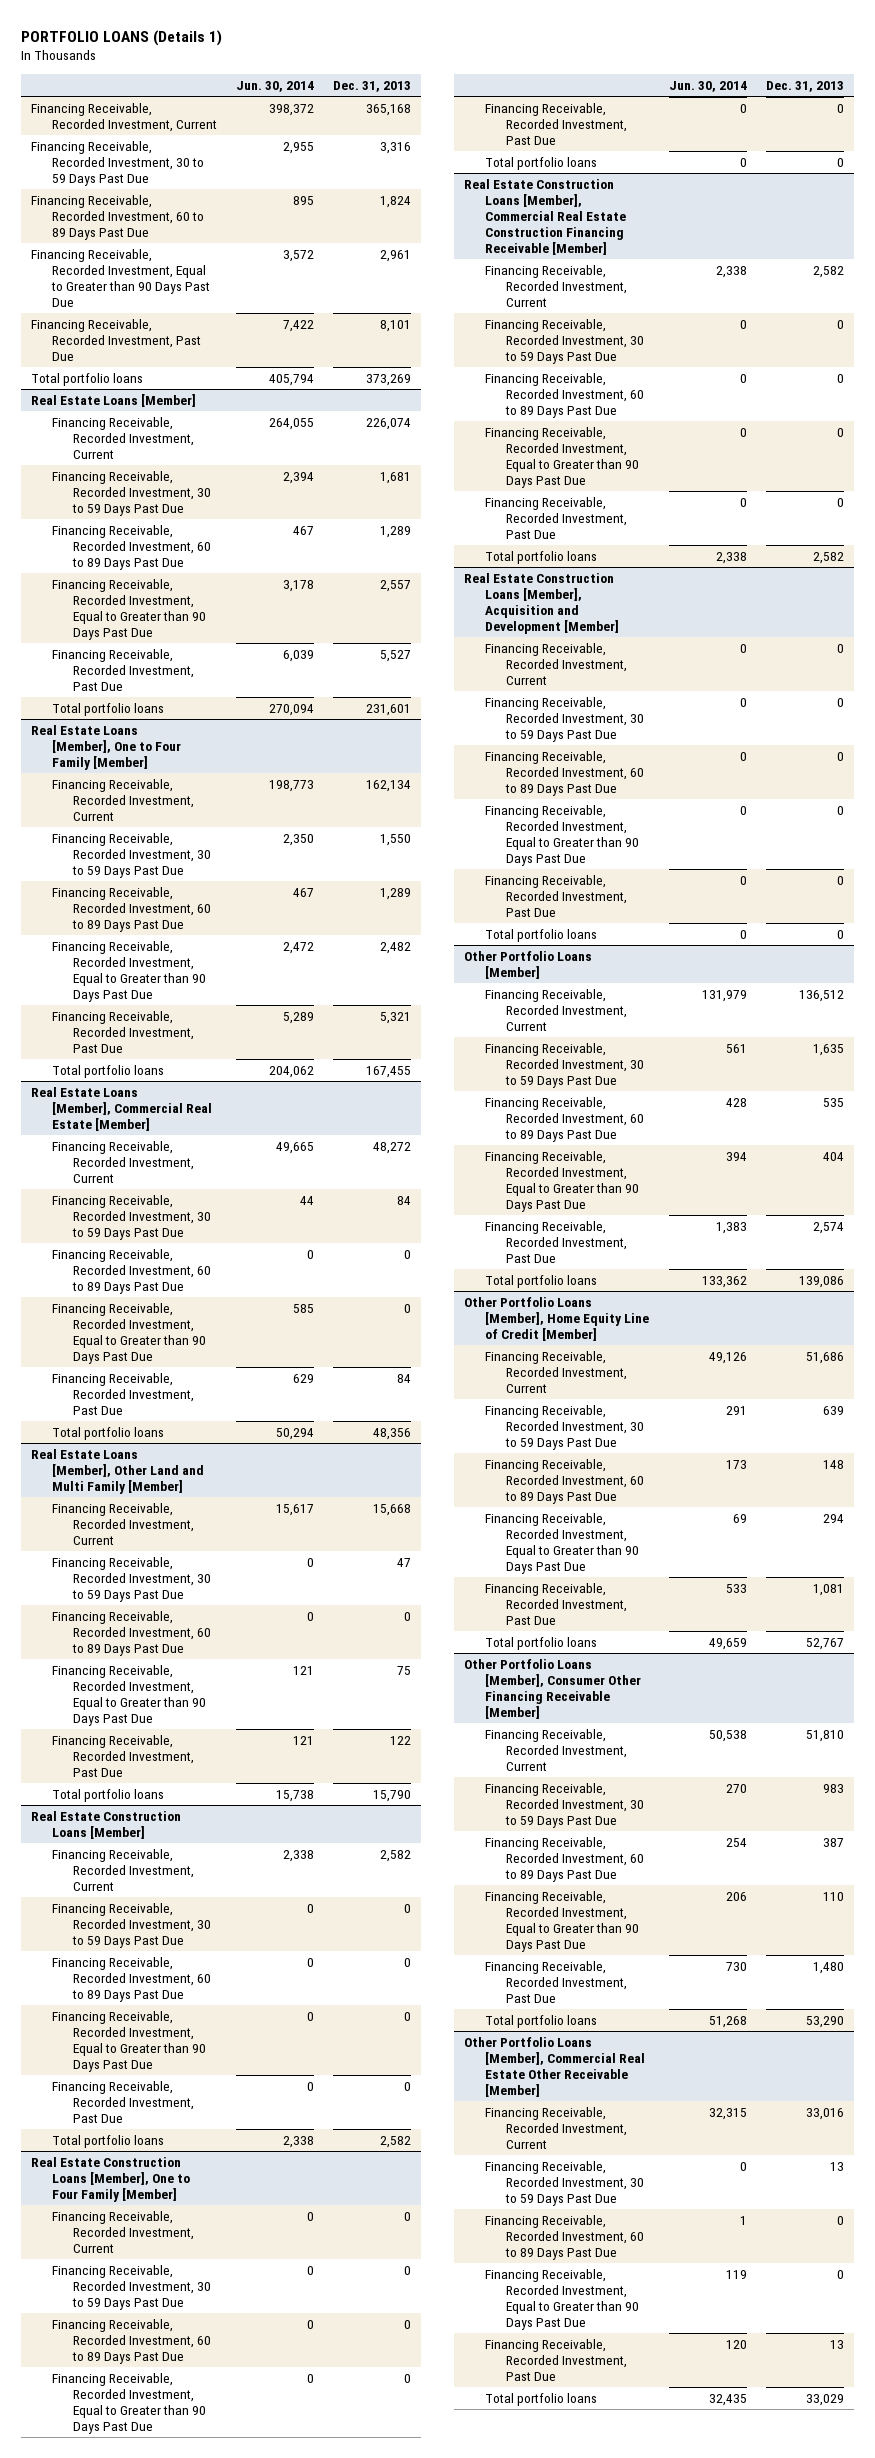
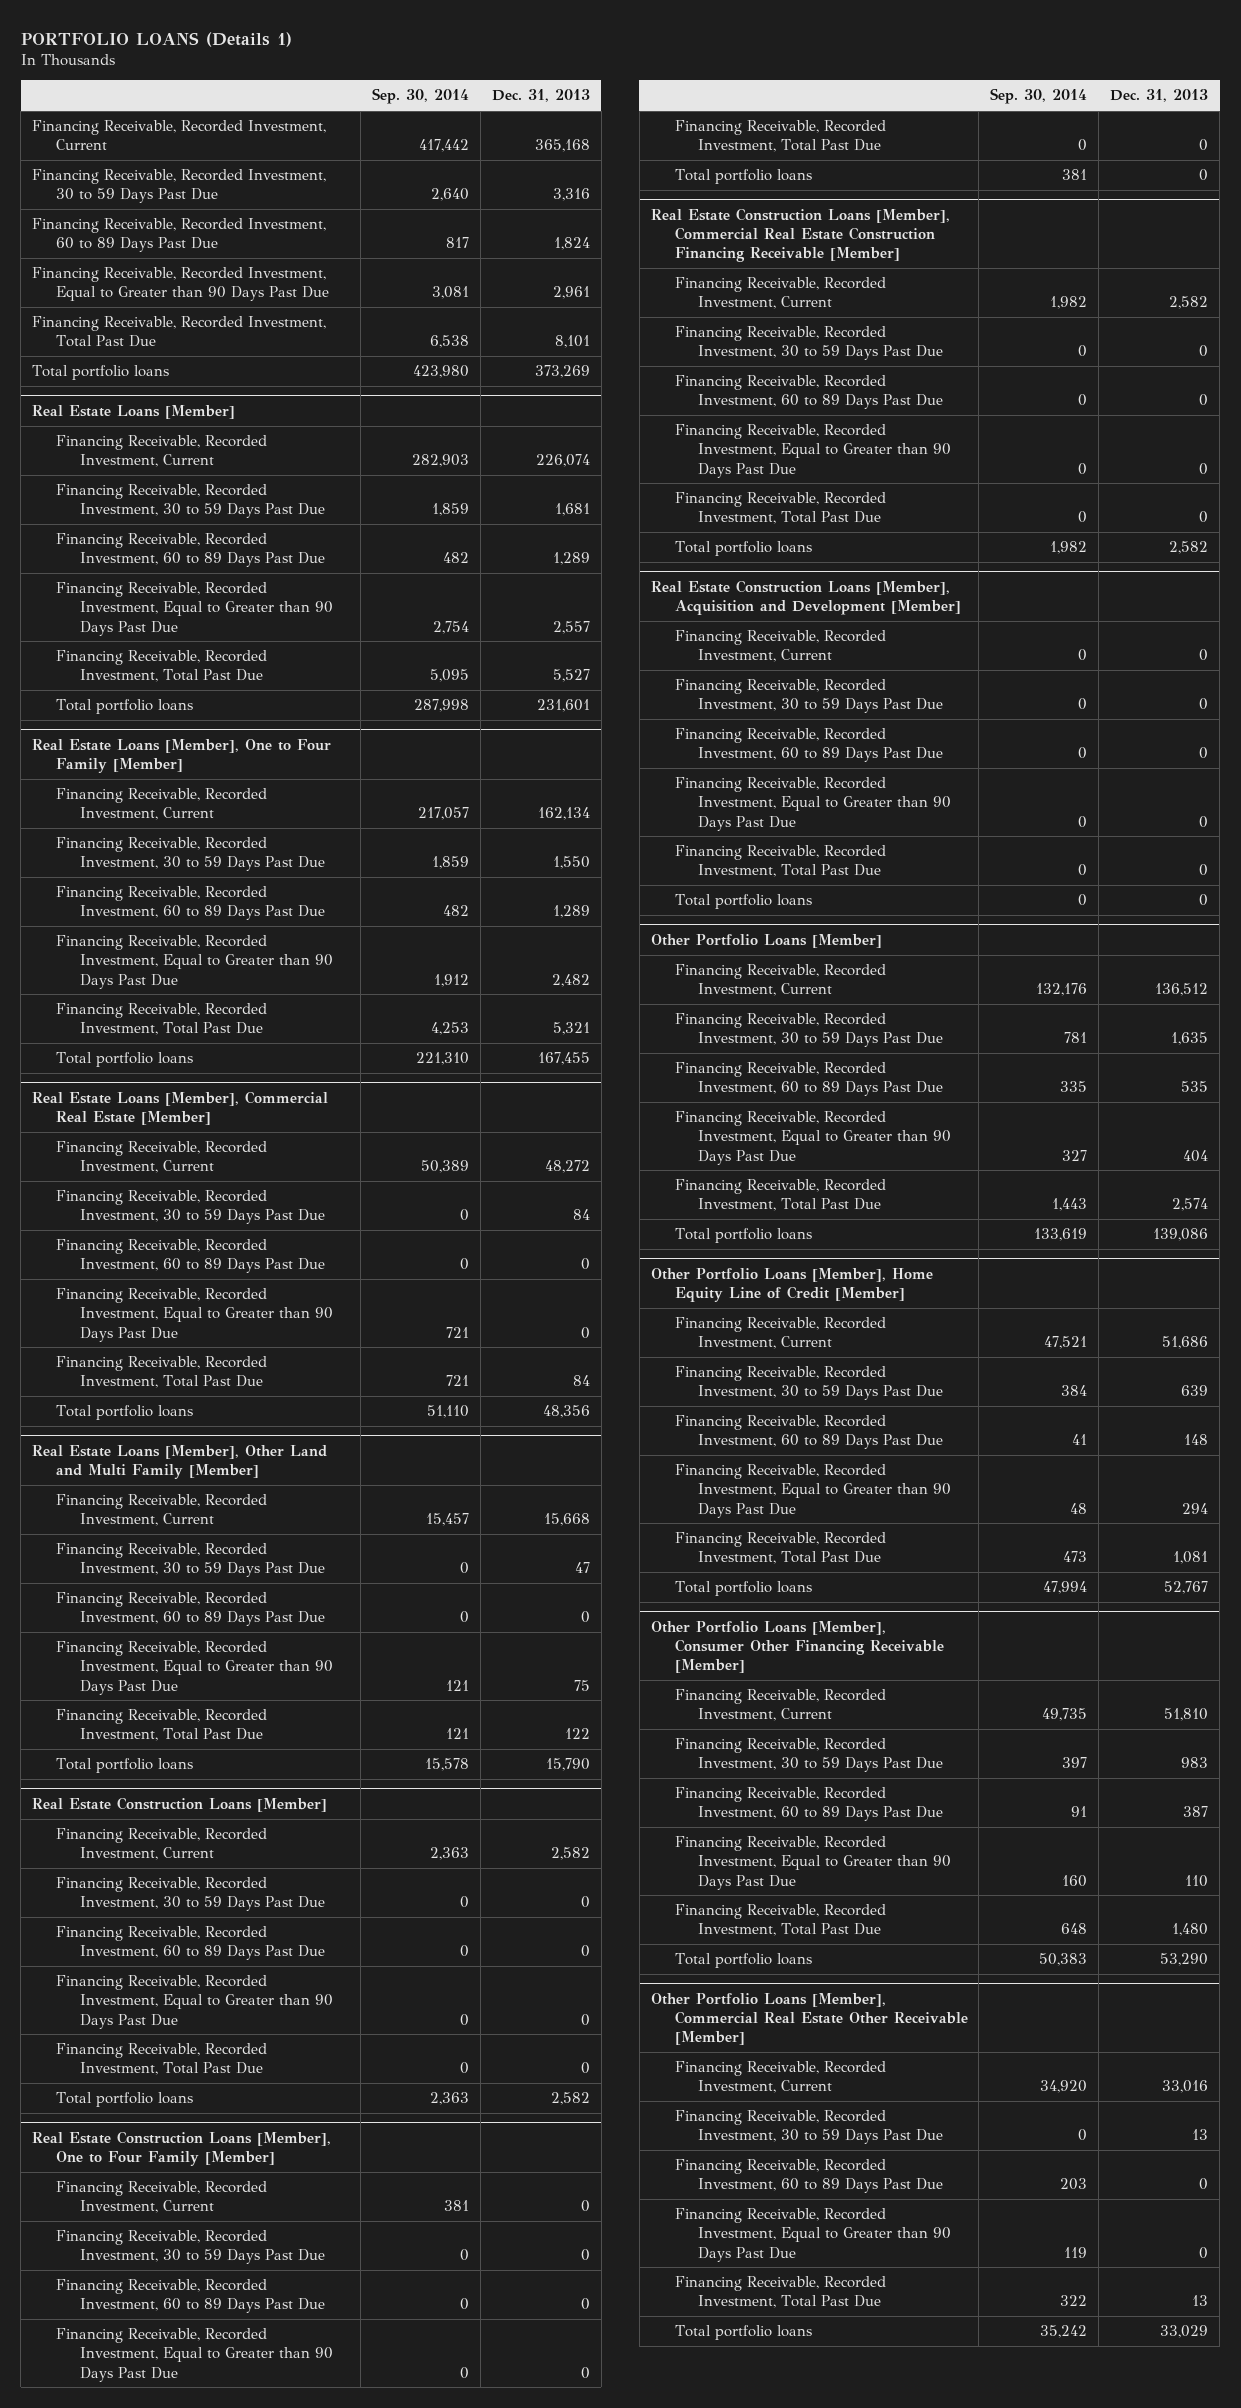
- | Jun. 30, 2014 | Dec. 31, 2013
+ | Sep. 30, 2014 | Dec. 31, 2013
- Financing Receivable, Recorded Investment, Past Due | 7,422 | 8,101
+ Financing Receivable, Recorded Investment, Total Past Due | 6,538 | 8,101
@ Real Estate Loans [Member]
- Financing Receivable, Recorded Investment, Past Due | 6,039 | 5,527
+ Financing Receivable, Recorded Investment, Total Past Due | 5,095 | 5,527
@ Real Estate Loans [Member], One to Four Family [Member]
- Financing Receivable, Recorded Investment, Past Due | 5,289 | 5,321
+ Financing Receivable, Recorded Investment, Total Past Due | 4,253 | 5,321
@ Real Estate Loans [Member], Commercial Real Estate [Member]
- Financing Receivable, Recorded Investment, Past Due | 629 | 84
+ Financing Receivable, Recorded Investment, Total Past Due | 721 | 84
@ Real Estate Loans [Member], Other Land and Multi Family [Member]
- Financing Receivable, Recorded Investment, Past Due | 121 | 122
+ Financing Receivable, Recorded Investment, Total Past Due | 121 | 122
@ Real Estate Construction Loans [Member]
- Financing Receivable, Recorded Investment, Past Due | 0 | 0
+ Financing Receivable, Recorded Investment, Total Past Due | 0 | 0
@ Real Estate Construction Loans [Member], One to Four Family [Member]
- Financing Receivable, Recorded Investment, Past Due | 0 | 0
+ Financing Receivable, Recorded Investment, Total Past Due | 0 | 0
@ Real Estate Construction Loans [Member], Commercial Real Estate Construction Financing Receivable [Member]
- Financing Receivable, Recorded Investment, Past Due | 0 | 0
+ Financing Receivable, Recorded Investment, Total Past Due | 0 | 0
@ Real Estate Construction Loans [Member], Acquisition and Development [Member]
- Financing Receivable, Recorded Investment, Past Due | 0 | 0
+ Financing Receivable, Recorded Investment, Total Past Due | 0 | 0
@ Other Portfolio Loans [Member]
- Financing Receivable, Recorded Investment, Past Due | 1,383 | 2,574
+ Financing Receivable, Recorded Investment, Total Past Due | 1,443 | 2,574
@ Other Portfolio Loans [Member], Home Equity Line of Credit [Member]
- Financing Receivable, Recorded Investment, Past Due | 533 | 1,081
+ Financing Receivable, Recorded Investment, Total Past Due | 473 | 1,081
@ Other Portfolio Loans [Member], Consumer Other Financing Receivable [Member]
- Financing Receivable, Recorded Investment, Past Due | 730 | 1,480
+ Financing Receivable, Recorded Investment, Total Past Due | 648 | 1,480
@ Other Portfolio Loans [Member], Commercial Real Estate Other Receivable [Member]
- Financing Receivable, Recorded Investment, Past Due | 120 | 13
+ Financing Receivable, Recorded Investment, Total Past Due | 322 | 13

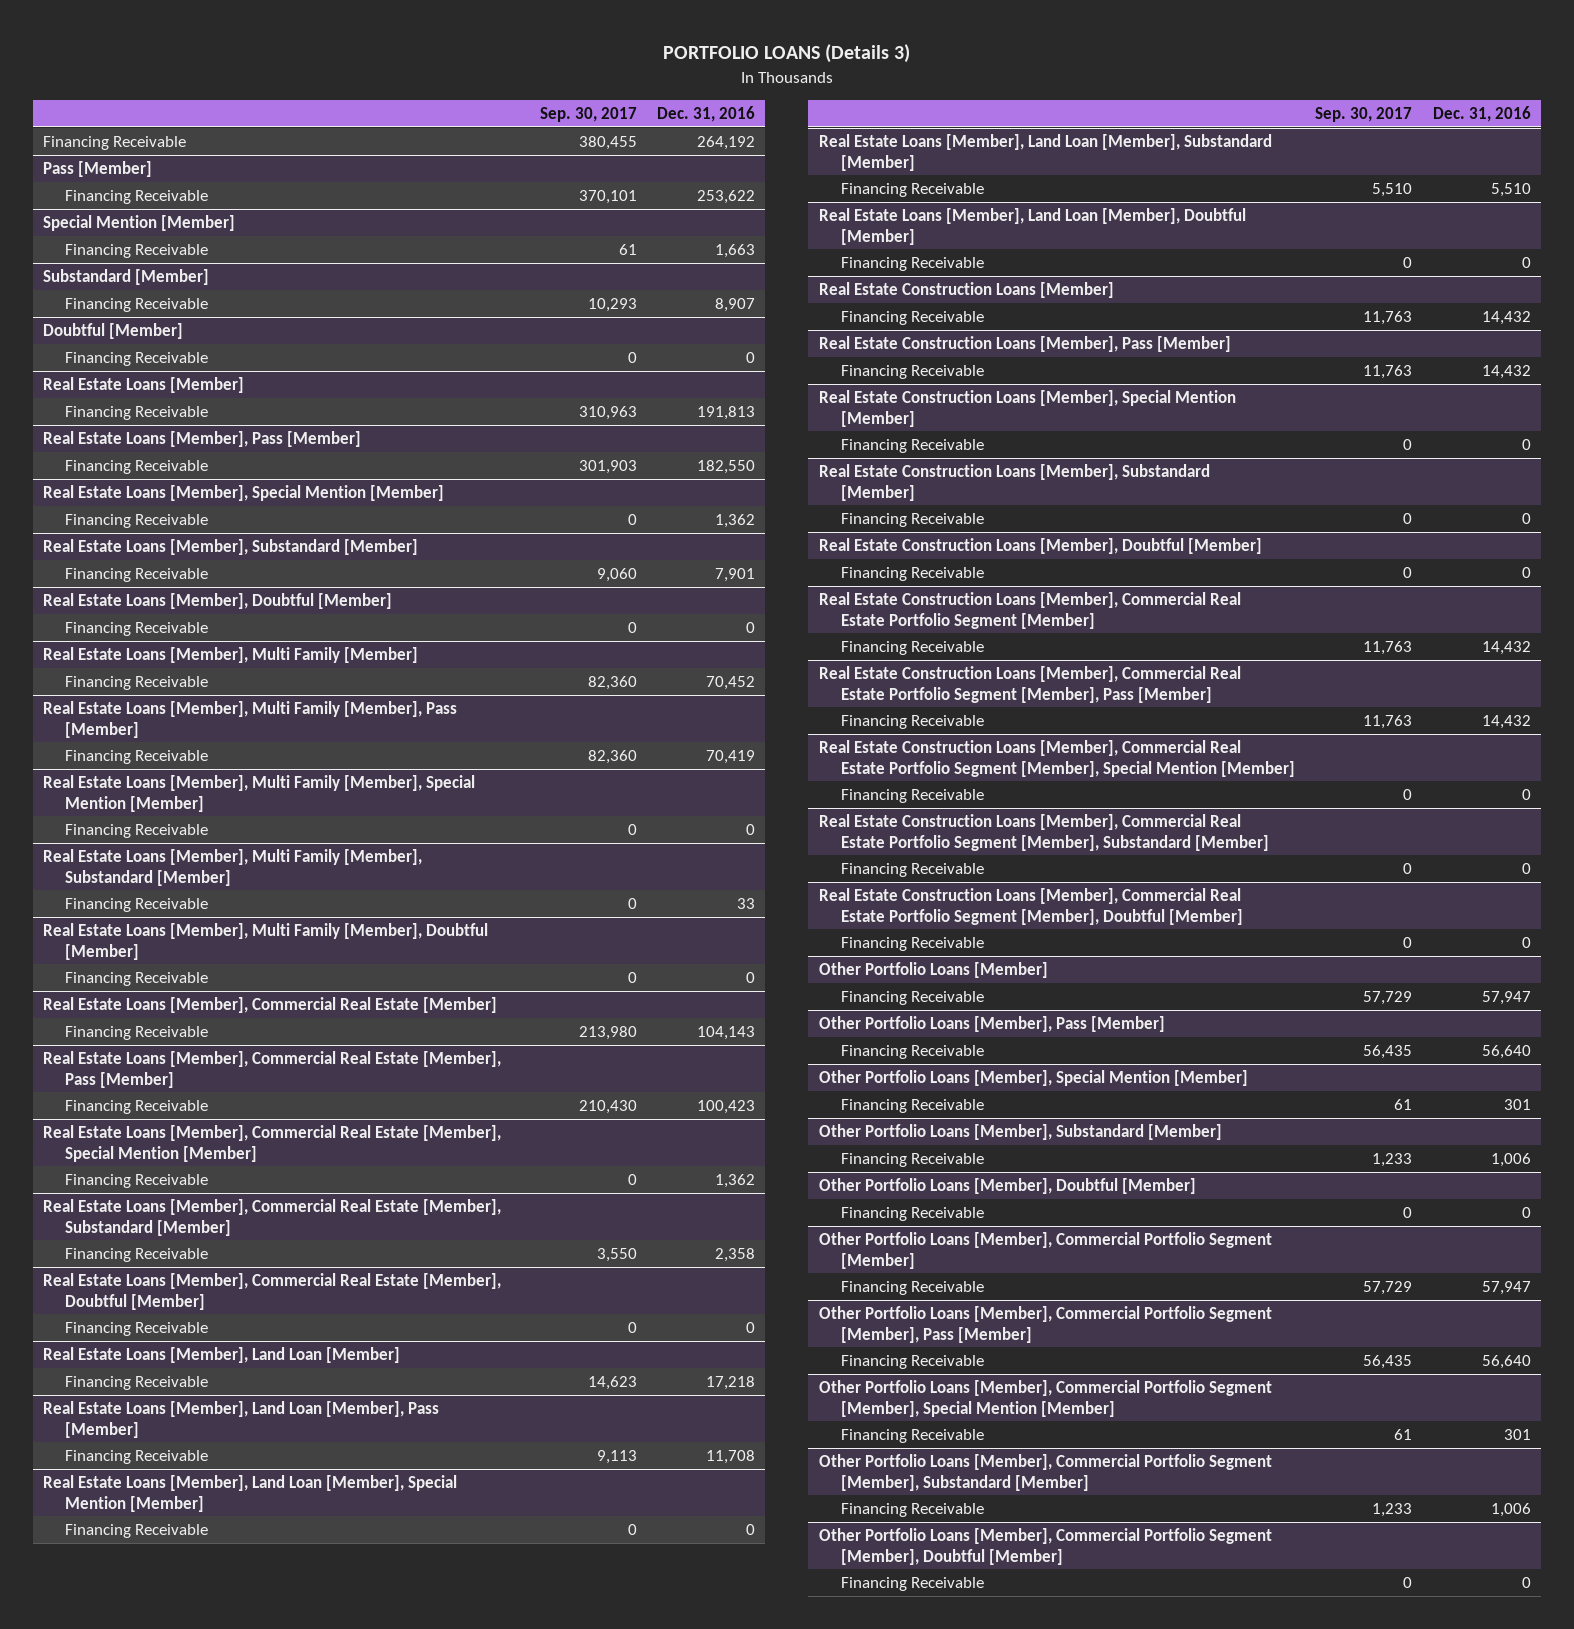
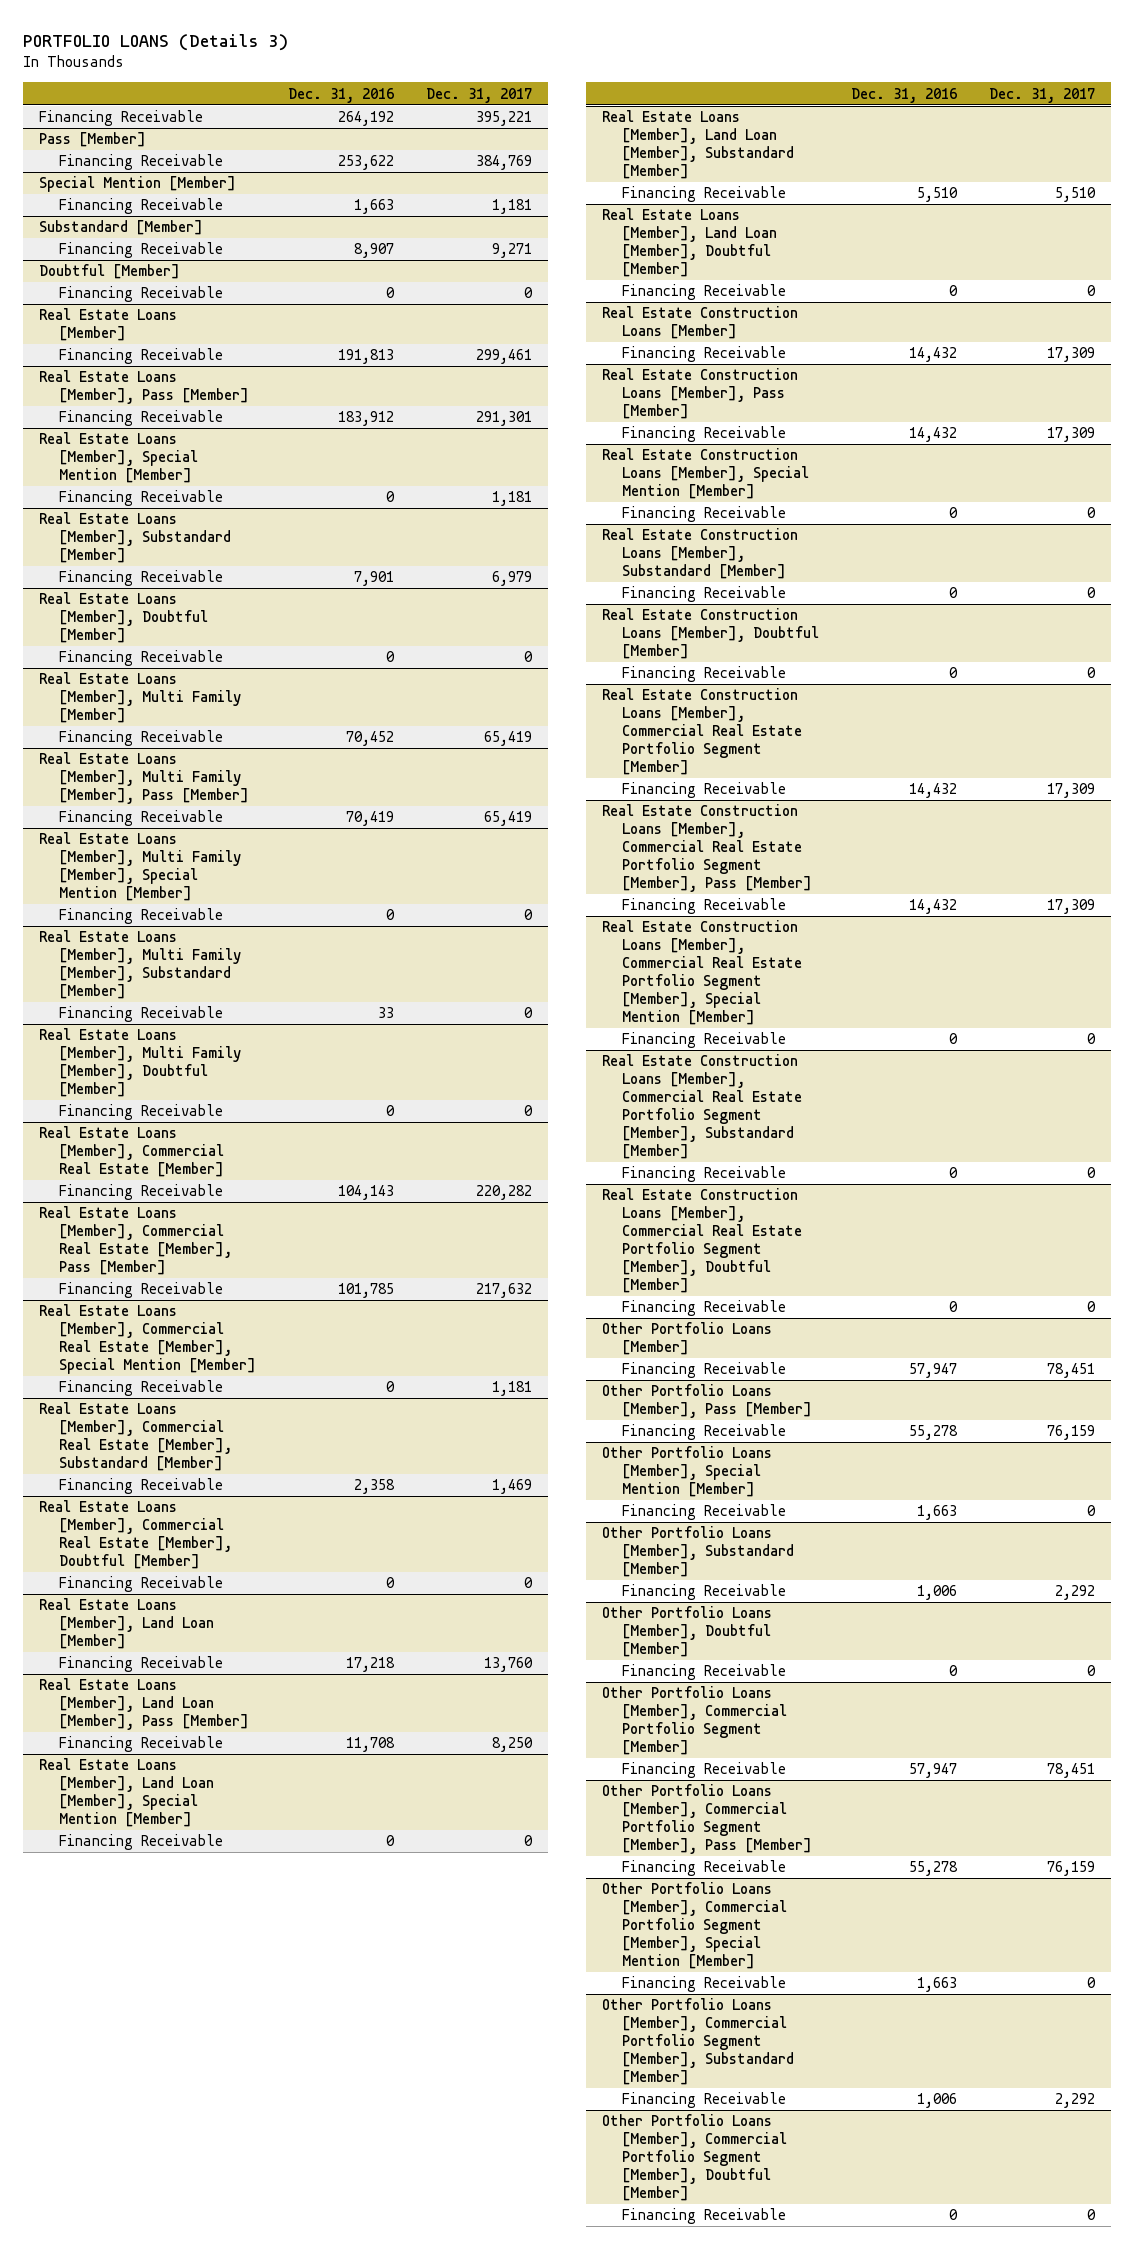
- | Sep. 30, 2017 | Dec. 31, 2016
+ | Dec. 31, 2016 | Dec. 31, 2017
@ Real Estate Loans [Member], Pass [Member]
- Financing Receivable | 301,903 | 182,550
+ Financing Receivable | 183,912 | 291,301
@ Real Estate Loans [Member], Special Mention [Member]
- Financing Receivable | 0 | 1,362
+ Financing Receivable | 0 | 1,181
@ Real Estate Loans [Member], Commercial Real Estate [Member], Pass [Member]
- Financing Receivable | 210,430 | 100,423
+ Financing Receivable | 101,785 | 217,632
@ Real Estate Loans [Member], Commercial Real Estate [Member], Special Mention [Member]
- Financing Receivable | 0 | 1,362
+ Financing Receivable | 0 | 1,181
@ Other Portfolio Loans [Member], Pass [Member]
- Financing Receivable | 56,435 | 56,640
+ Financing Receivable | 55,278 | 76,159
@ Other Portfolio Loans [Member], Special Mention [Member]
- Financing Receivable | 61 | 301
+ Financing Receivable | 1,663 | 0
@ Other Portfolio Loans [Member], Commercial Portfolio Segment [Member], Pass [Member]
- Financing Receivable | 56,435 | 56,640
+ Financing Receivable | 55,278 | 76,159
@ Other Portfolio Loans [Member], Commercial Portfolio Segment [Member], Special Mention [Member]
- Financing Receivable | 61 | 301
+ Financing Receivable | 1,663 | 0

